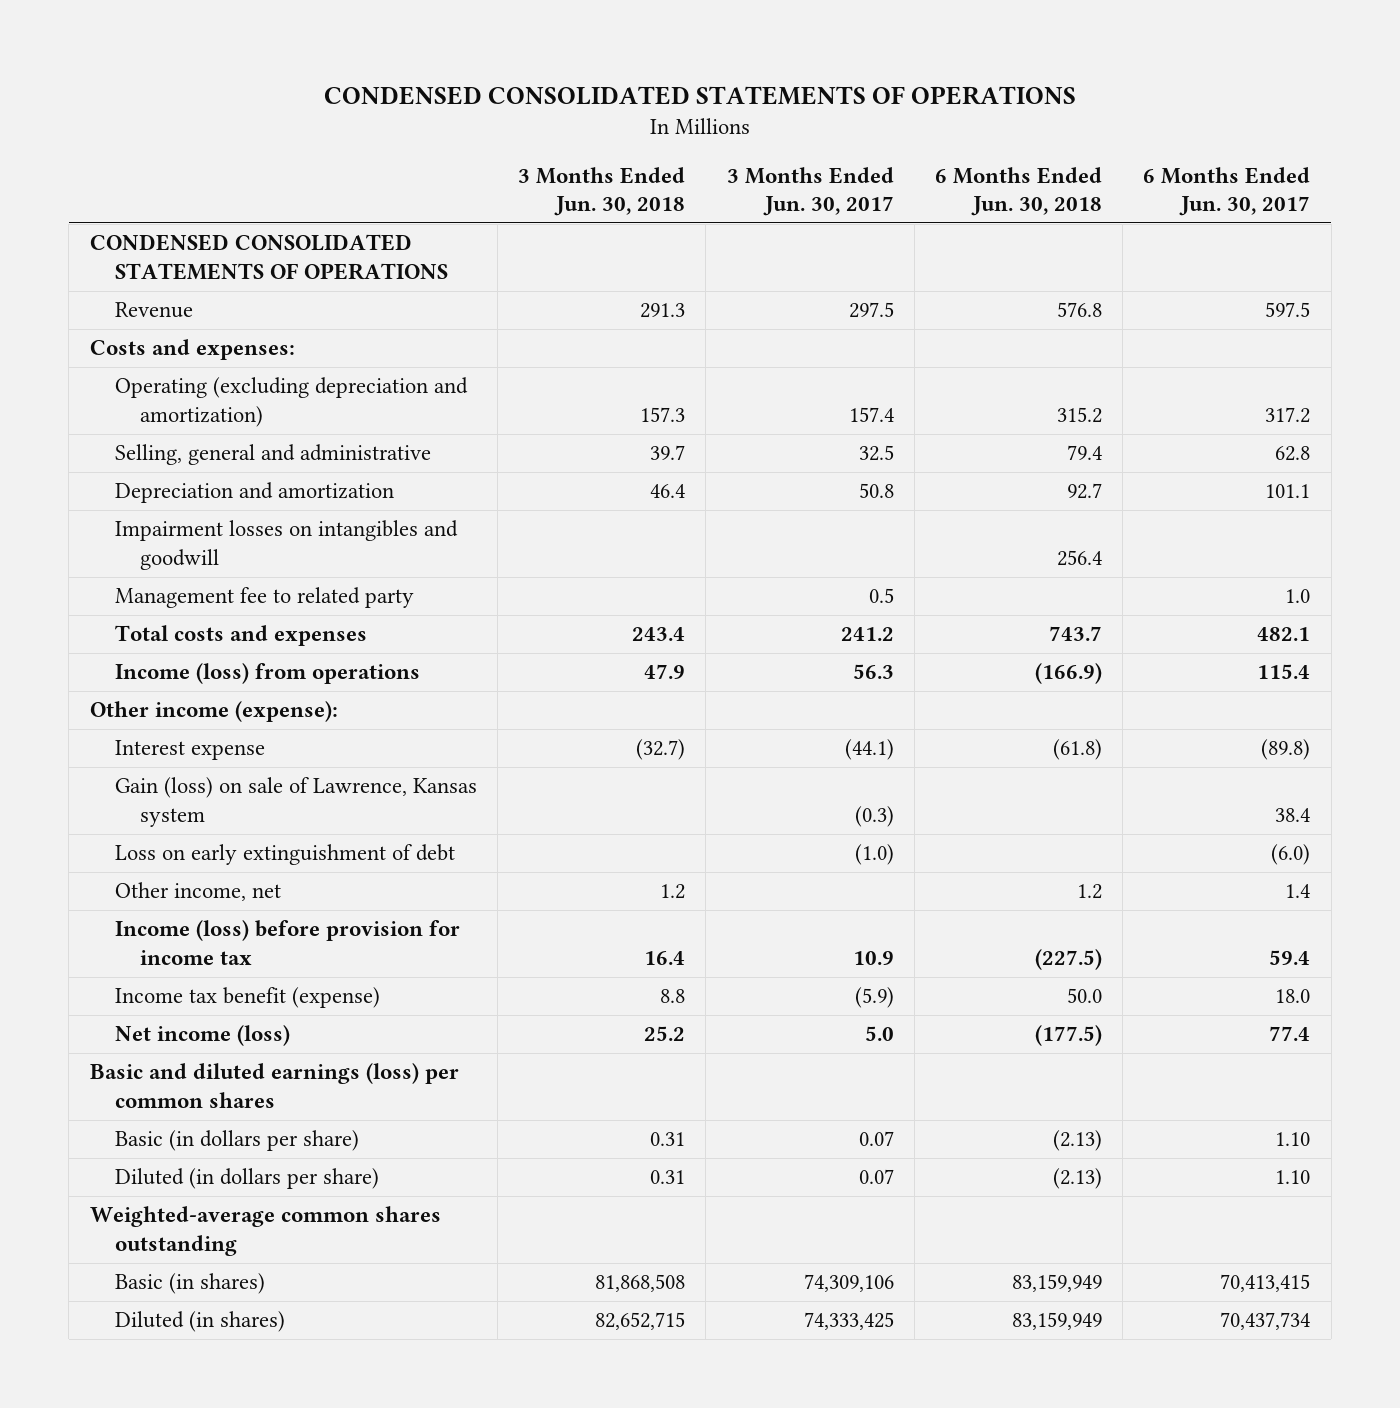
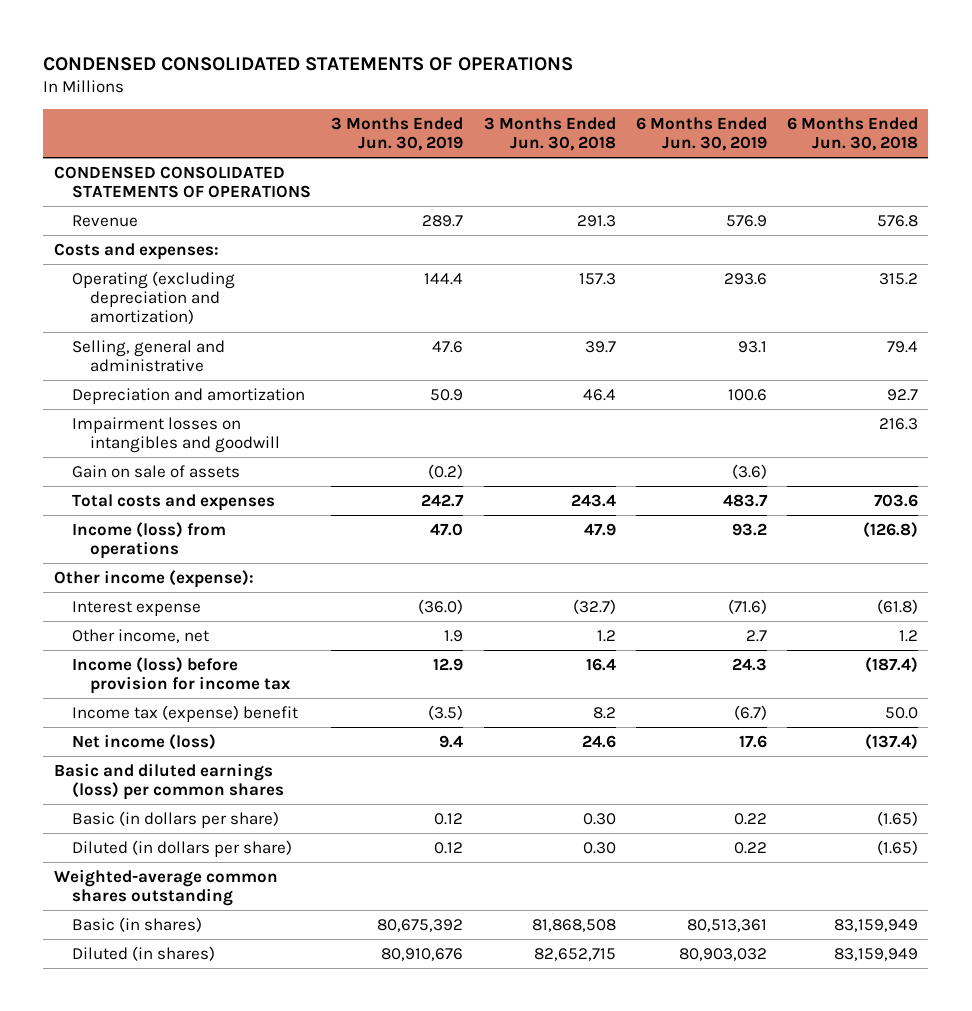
- | 3 Months Ended Jun. 30, 2018 | 3 Months Ended Jun. 30, 2017 | 6 Months Ended Jun. 30, 2018 | 6 Months Ended Jun. 30, 2017
+ | 3 Months Ended Jun. 30, 2019 | 3 Months Ended Jun. 30, 2018 | 6 Months Ended Jun. 30, 2019 | 6 Months Ended Jun. 30, 2018
- Impairment losses on intangibles and goodwill | | | 256.4 |
- Management fee to related party | | 0.5 | | 1.0
- Total costs and expenses | 243.4 | 241.2 | 743.7 | 482.1
- Income (loss) from operations | 47.9 | 56.3 | (166.9) | 115.4
+ Impairment losses on intangibles and goodwill | | | | 216.3
+ Gain on sale of assets | (0.2) | | (3.6) |
+ Total costs and expenses | 242.7 | 243.4 | 483.7 | 703.6
+ Income (loss) from operations | 47.0 | 47.9 | 93.2 | (126.8)
- Gain (loss) on sale of Lawrence, Kansas system | | (0.3) | | 38.4
- Loss on early extinguishment of debt | | (1.0) | | (6.0)
- Income (loss) before provision for income tax | 16.4 | 10.9 | (227.5) | 59.4
- Income tax benefit (expense) | 8.8 | (5.9) | 50.0 | 18.0
- Net income (loss) | 25.2 | 5.0 | (177.5) | 77.4
+ Income (loss) before provision for income tax | 12.9 | 16.4 | 24.3 | (187.4)
+ Income tax (expense) benefit | (3.5) | 8.2 | (6.7) | 50.0
+ Net income (loss) | 9.4 | 24.6 | 17.6 | (137.4)
- Basic (in dollars per share) | 0.31 | 0.07 | (2.13) | 1.10
- Diluted (in dollars per share) | 0.31 | 0.07 | (2.13) | 1.10
+ Basic (in dollars per share) | 0.12 | 0.30 | 0.22 | (1.65)
+ Diluted (in dollars per share) | 0.12 | 0.30 | 0.22 | (1.65)

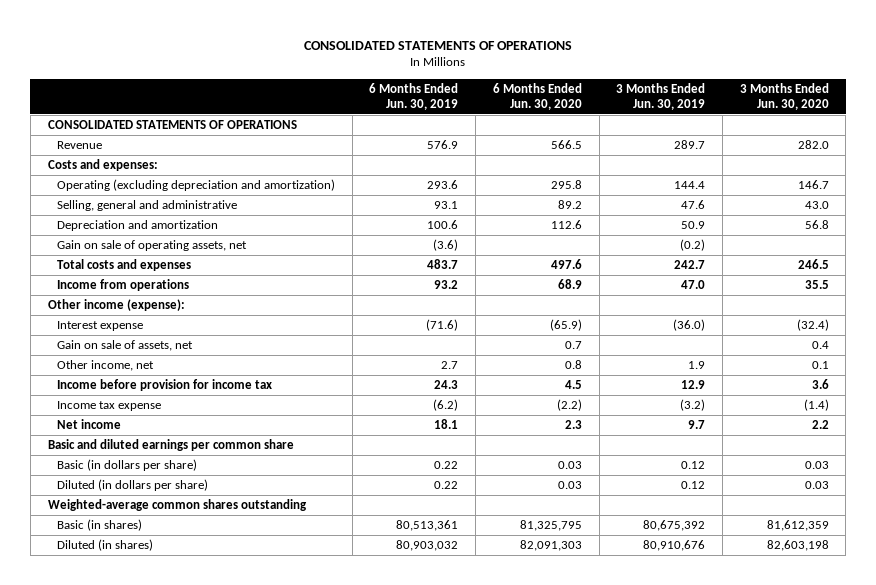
- CONDENSED CONSOLIDATED STATEMENTS OF OPERATIONS
+ CONSOLIDATED STATEMENTS OF OPERATIONS
- | 3 Months Ended Jun. 30, 2019 | 3 Months Ended Jun. 30, 2018 | 6 Months Ended Jun. 30, 2019 | 6 Months Ended Jun. 30, 2018
+ | 6 Months Ended Jun. 30, 2019 | 6 Months Ended Jun. 30, 2020 | 3 Months Ended Jun. 30, 2019 | 3 Months Ended Jun. 30, 2020
- CONDENSED CONSOLIDATED STATEMENTS OF OPERATIONS
+ CONSOLIDATED STATEMENTS OF OPERATIONS
- Impairment losses on intangibles and goodwill | | | | 216.3
- Gain on sale of assets | (0.2) | | (3.6) |
+ Gain on sale of operating assets, net | (3.6) | | (0.2) |
- Income (loss) from operations | 47.0 | 47.9 | 93.2 | (126.8)
+ Income from operations | 93.2 | 68.9 | 47.0 | 35.5
+ Gain on sale of assets, net | | 0.7 | | 0.4
- Income (loss) before provision for income tax | 12.9 | 16.4 | 24.3 | (187.4)
- Income tax (expense) benefit | (3.5) | 8.2 | (6.7) | 50.0
- Net income (loss) | 9.4 | 24.6 | 17.6 | (137.4)
- Basic and diluted earnings (loss) per common shares
+ Income before provision for income tax | 24.3 | 4.5 | 12.9 | 3.6
+ Income tax expense | (6.2) | (2.2) | (3.2) | (1.4)
+ Net income | 18.1 | 2.3 | 9.7 | 2.2
+ Basic and diluted earnings per common share

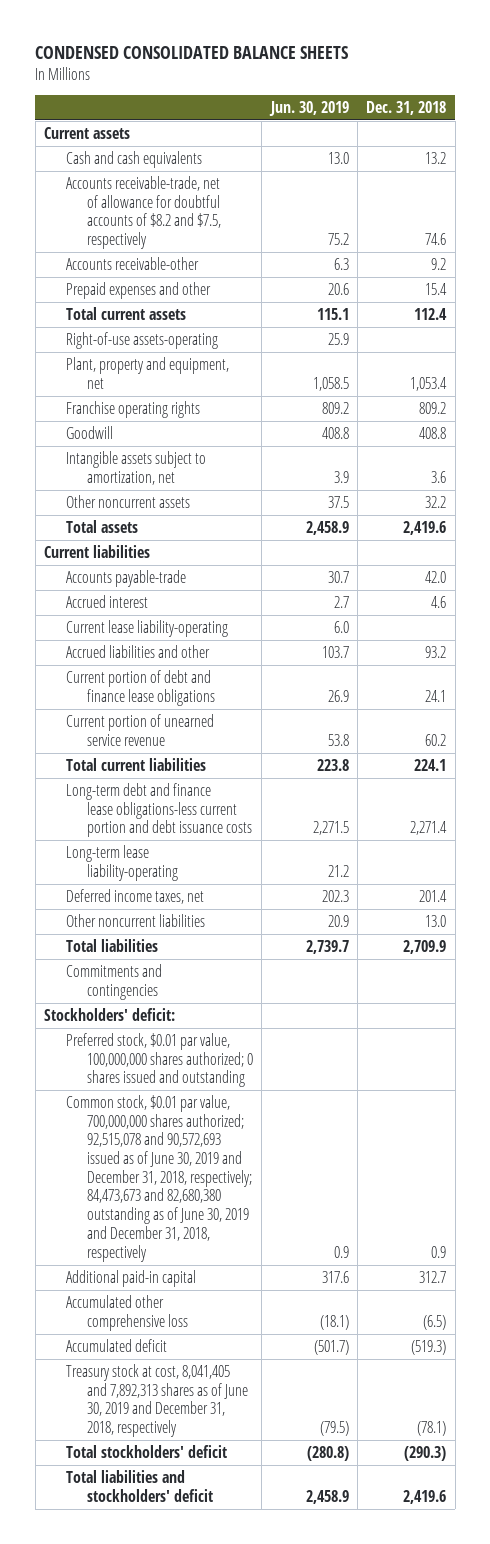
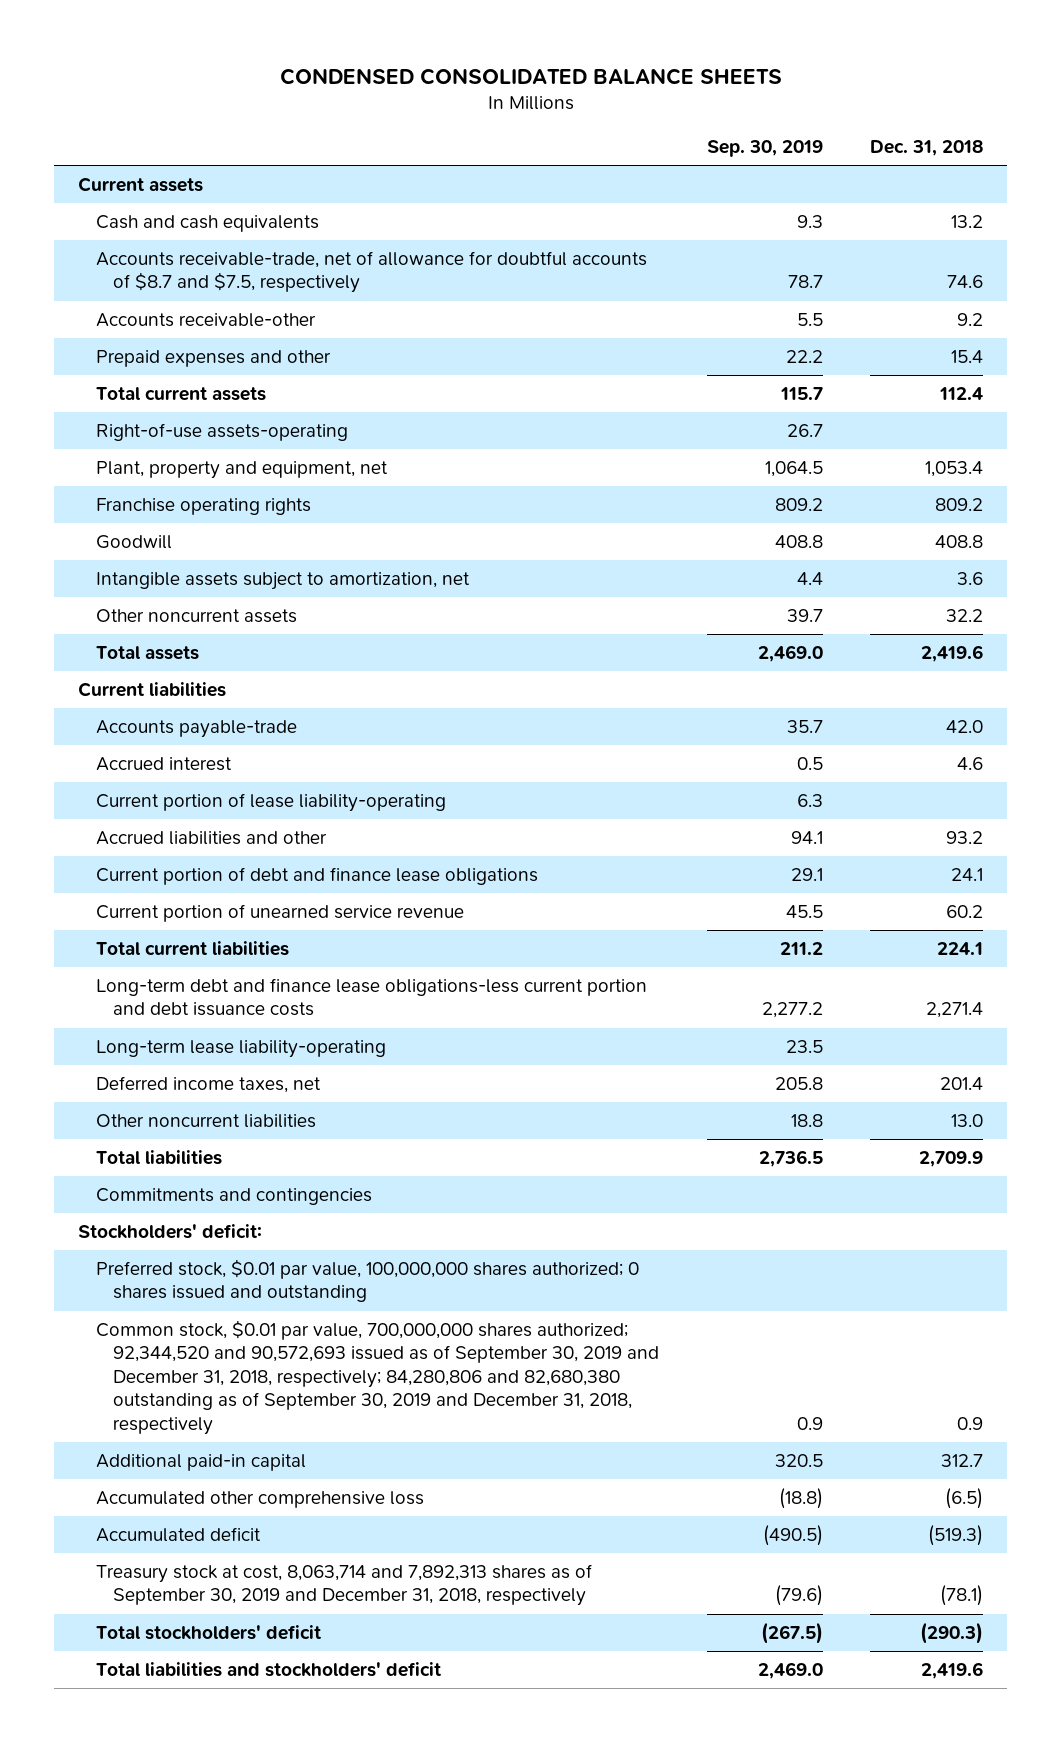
- | Jun. 30, 2019 | Dec. 31, 2018
+ | Sep. 30, 2019 | Dec. 31, 2018
- Accounts receivable-trade, net of allowance for doubtful accounts of $8.2 and $7.5, respectively | 75.2 | 74.6
+ Accounts receivable-trade, net of allowance for doubtful accounts of $8.7 and $7.5, respectively | 78.7 | 74.6
- Current lease liability-operating | 6.0 |
+ Current portion of lease liability-operating | 6.3 |
- Common stock, $0.01 par value, 700,000,000 shares authorized; 92,515,078 and 90,572,693 issued as of June 30, 2019 and December 31, 2018, respectively; 84,473,673 and 82,680,380 outstanding as of June 30, 2019 and December 31, 2018, respectively | 0.9 | 0.9
+ Common stock, $0.01 par value, 700,000,000 shares authorized; 92,344,520 and 90,572,693 issued as of September 30, 2019 and December 31, 2018, respectively; 84,280,806 and 82,680,380 outstanding as of September 30, 2019 and December 31, 2018, respectively | 0.9 | 0.9
- Treasury stock at cost, 8,041,405 and 7,892,313 shares as of June 30, 2019 and December 31, 2018, respectively | (79.5) | (78.1)
+ Treasury stock at cost, 8,063,714 and 7,892,313 shares as of September 30, 2019 and December 31, 2018, respectively | (79.6) | (78.1)

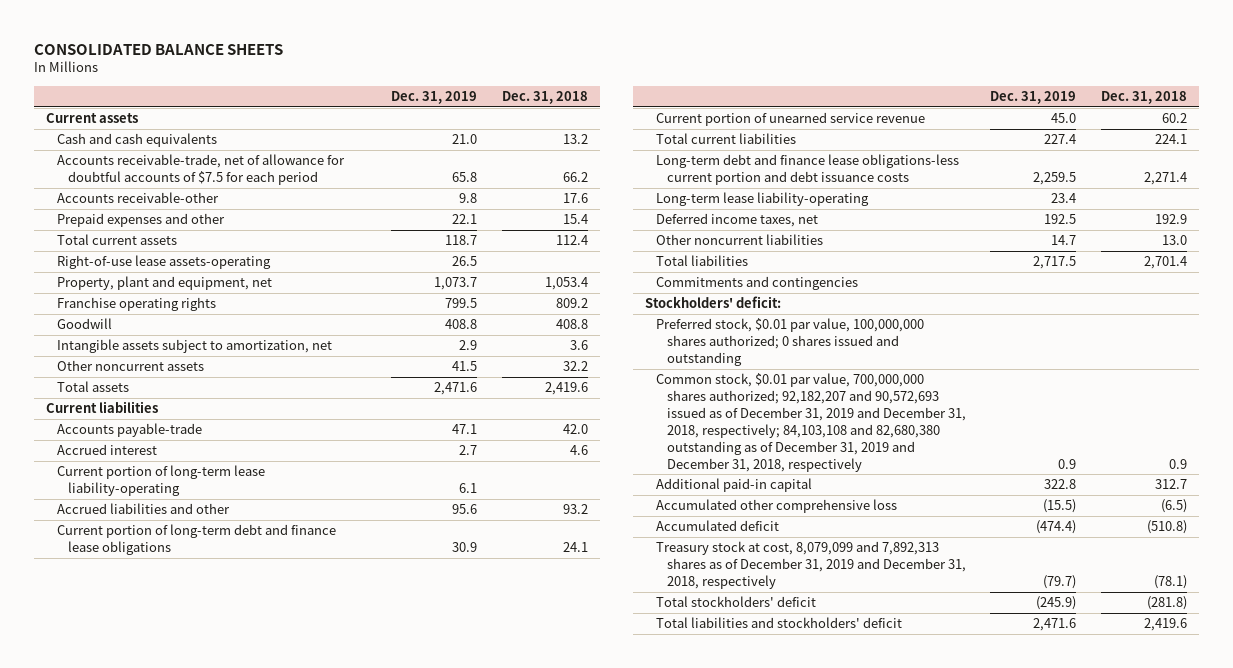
- CONDENSED CONSOLIDATED BALANCE SHEETS
+ CONSOLIDATED BALANCE SHEETS
- | Sep. 30, 2019 | Dec. 31, 2018
+ | Dec. 31, 2019 | Dec. 31, 2018
- Accounts receivable-trade, net of allowance for doubtful accounts of $8.7 and $7.5, respectively | 78.7 | 74.6
- Accounts receivable-other | 5.5 | 9.2
+ Accounts receivable-trade, net of allowance for doubtful accounts of $7.5 for each period | 65.8 | 66.2
+ Accounts receivable-other | 9.8 | 17.6
- Right-of-use assets-operating | 26.7 |
- Plant, property and equipment, net | 1,064.5 | 1,053.4
+ Right-of-use lease assets-operating | 26.5 |
+ Property, plant and equipment, net | 1,073.7 | 1,053.4
- Current portion of lease liability-operating | 6.3 |
+ Current portion of long-term lease liability-operating | 6.1 |
- Current portion of debt and finance lease obligations | 29.1 | 24.1
+ Current portion of long-term debt and finance lease obligations | 30.9 | 24.1
- Deferred income taxes, net | 205.8 | 201.4
+ Deferred income taxes, net | 192.5 | 192.9
- Total liabilities | 2,736.5 | 2,709.9
+ Total liabilities | 2,717.5 | 2,701.4
- Common stock, $0.01 par value, 700,000,000 shares authorized; 92,344,520 and 90,572,693 issued as of September 30, 2019 and December 31, 2018, respectively; 84,280,806 and 82,680,380 outstanding as of September 30, 2019 and December 31, 2018, respectively | 0.9 | 0.9
+ Common stock, $0.01 par value, 700,000,000 shares authorized; 92,182,207 and 90,572,693 issued as of December 31, 2019 and December 31, 2018, respectively; 84,103,108 and 82,680,380 outstanding as of December 31, 2019 and December 31, 2018, respectively | 0.9 | 0.9
- Accumulated deficit | (490.5) | (519.3)
- Treasury stock at cost, 8,063,714 and 7,892,313 shares as of September 30, 2019 and December 31, 2018, respectively | (79.6) | (78.1)
- Total stockholders' deficit | (267.5) | (290.3)
+ Accumulated deficit | (474.4) | (510.8)
+ Treasury stock at cost, 8,079,099 and 7,892,313 shares as of December 31, 2019 and December 31, 2018, respectively | (79.7) | (78.1)
+ Total stockholders' deficit | (245.9) | (281.8)

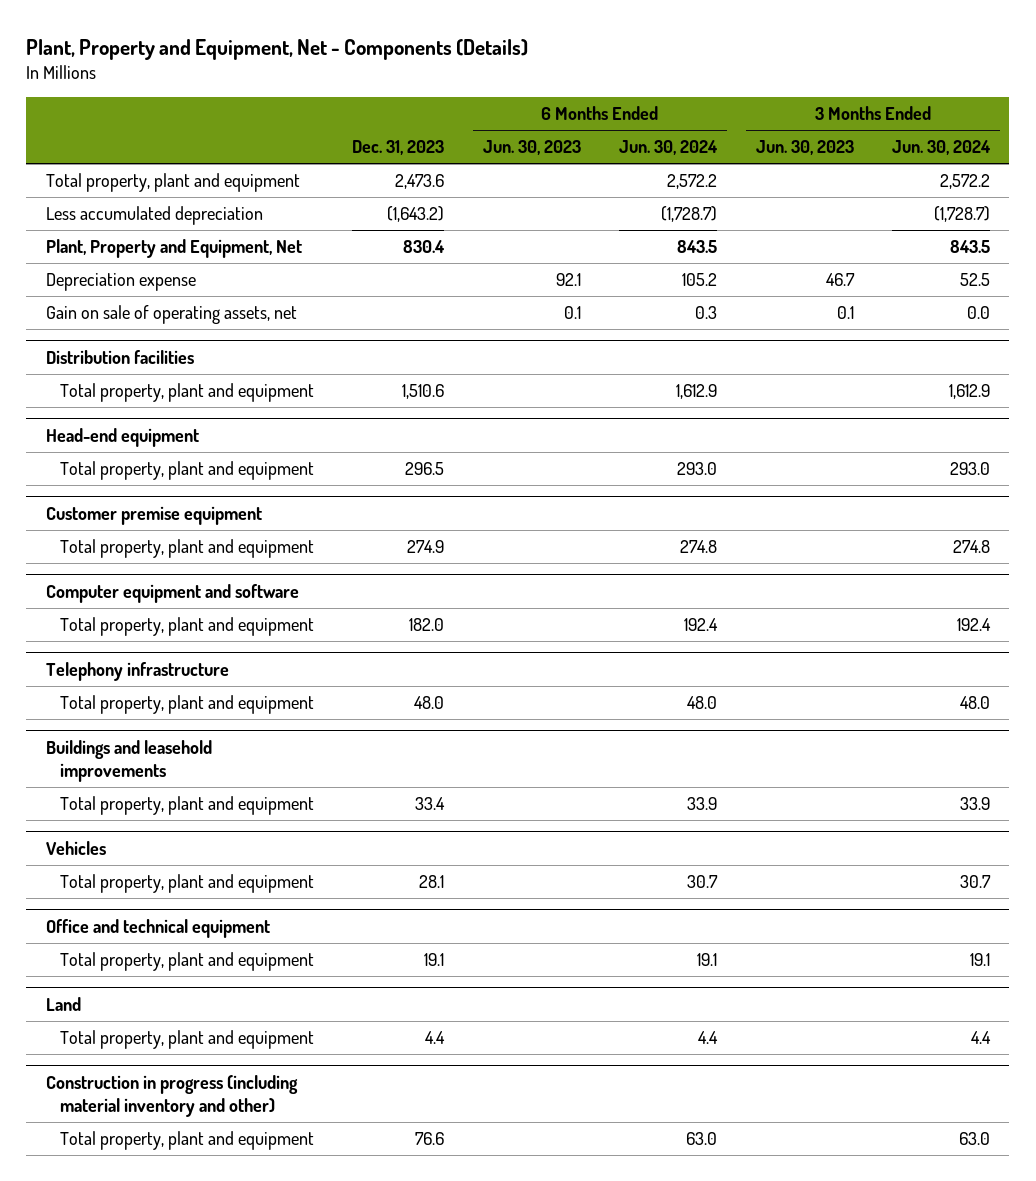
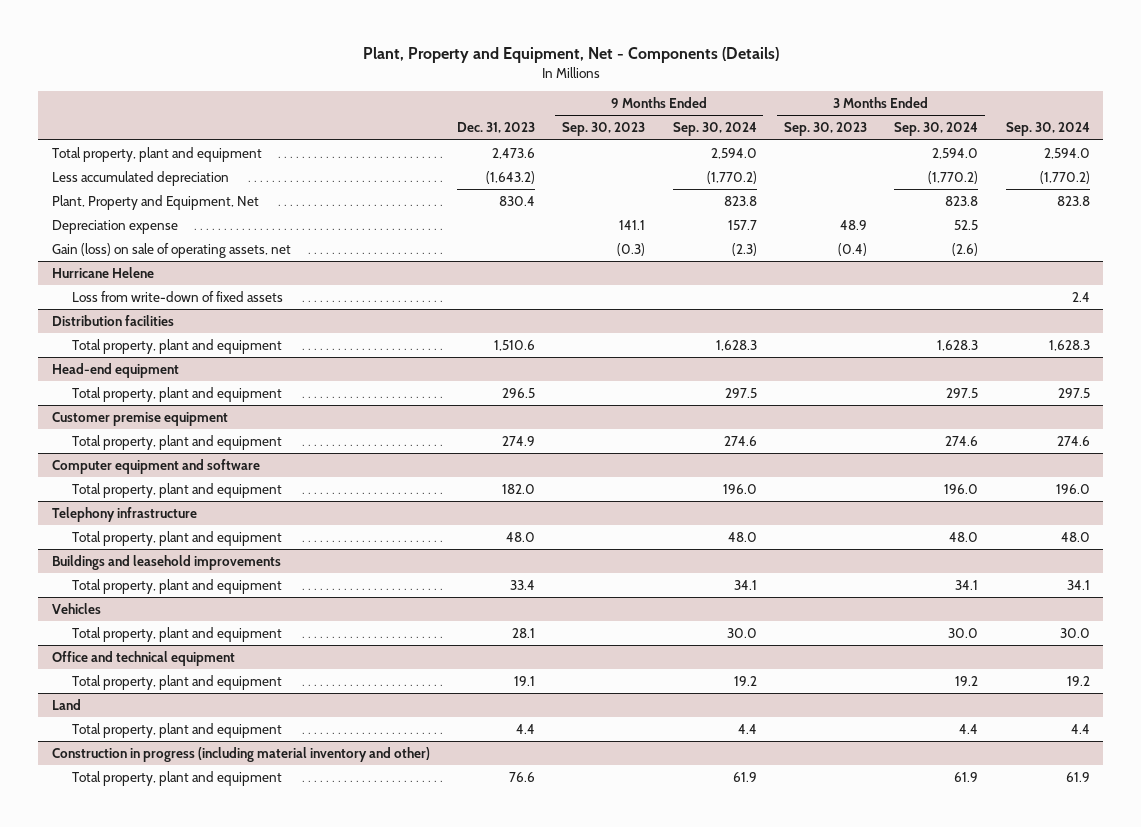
- | Dec. 31, 2023 | 6 Months Ended Jun. 30, 2023 | 6 Months Ended Jun. 30, 2024 | 3 Months Ended Jun. 30, 2023 | 3 Months Ended Jun. 30, 2024
+ | Dec. 31, 2023 | 9 Months Ended Sep. 30, 2023 | 9 Months Ended Sep. 30, 2024 | 3 Months Ended Sep. 30, 2023 | 3 Months Ended Sep. 30, 2024 | Sep. 30, 2024
- Gain on sale of operating assets, net | | 0.1 | 0.3 | 0.1 | 0.0
+ Gain (loss) on sale of operating assets, net | | (0.3) | (2.3) | (0.4) | (2.6) |
+ Hurricane Helene
+ Loss from write-down of fixed assets | | | | | | 2.4

